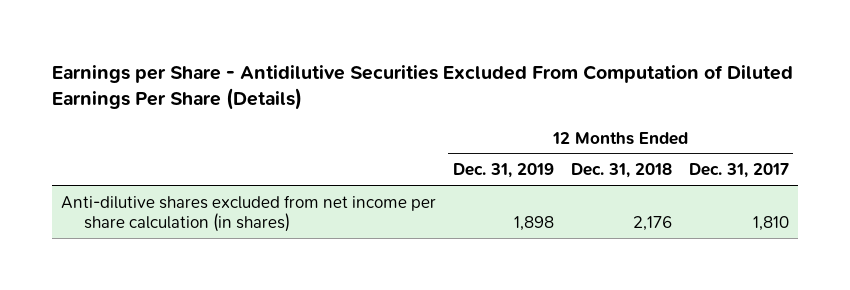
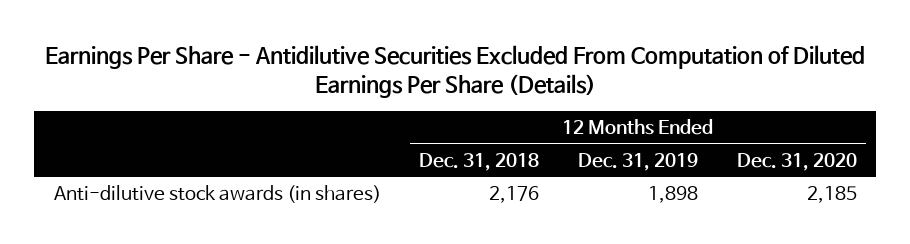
- Earnings per Share - Antidilutive Securities Excluded From Computation of Diluted Earnings Per Share (Details)
+ Earnings Per Share - Antidilutive Securities Excluded From Computation of Diluted Earnings Per Share (Details)
- | 12 Months Ended Dec. 31, 2019 | 12 Months Ended Dec. 31, 2018 | 12 Months Ended Dec. 31, 2017
+ | 12 Months Ended Dec. 31, 2018 | 12 Months Ended Dec. 31, 2019 | 12 Months Ended Dec. 31, 2020
- Anti-dilutive shares excluded from net income per share calculation (in shares) | 1,898 | 2,176 | 1,810
+ Anti-dilutive stock awards (in shares) | 2,176 | 1,898 | 2,185

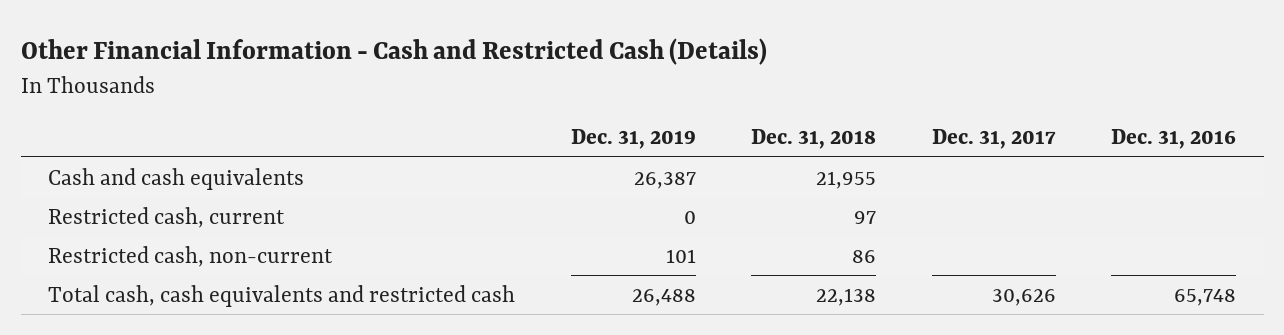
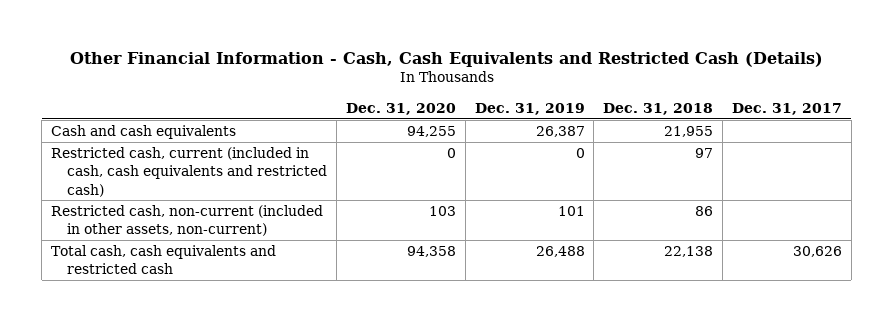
- Other Financial Information - Cash and Restricted Cash (Details)
+ Other Financial Information - Cash, Cash Equivalents and Restricted Cash (Details)
- | Dec. 31, 2019 | Dec. 31, 2018 | Dec. 31, 2017 | Dec. 31, 2016
+ | Dec. 31, 2020 | Dec. 31, 2019 | Dec. 31, 2018 | Dec. 31, 2017
- Restricted cash, current | 0 | 97 | |
- Restricted cash, non-current | 101 | 86 | |
+ Restricted cash, current (included in cash, cash equivalents and restricted cash) | 0 | 0 | 97 |
+ Restricted cash, non-current (included in other assets, non-current) | 103 | 101 | 86 |

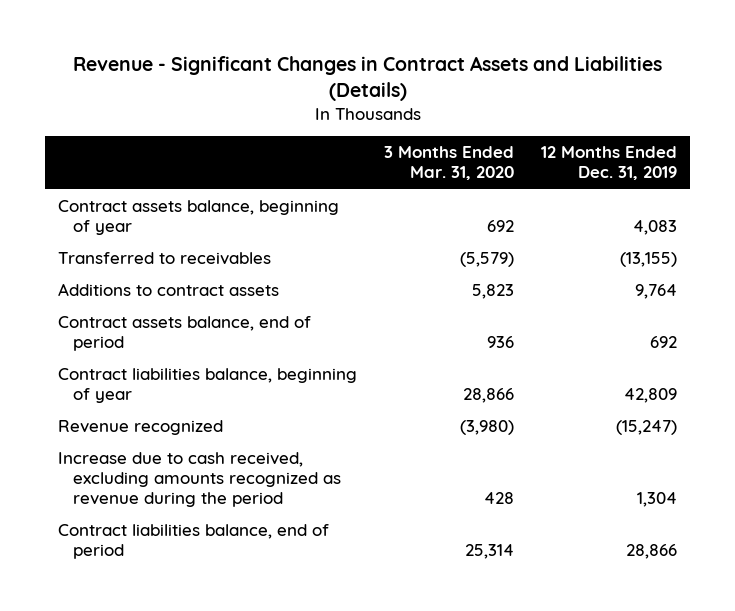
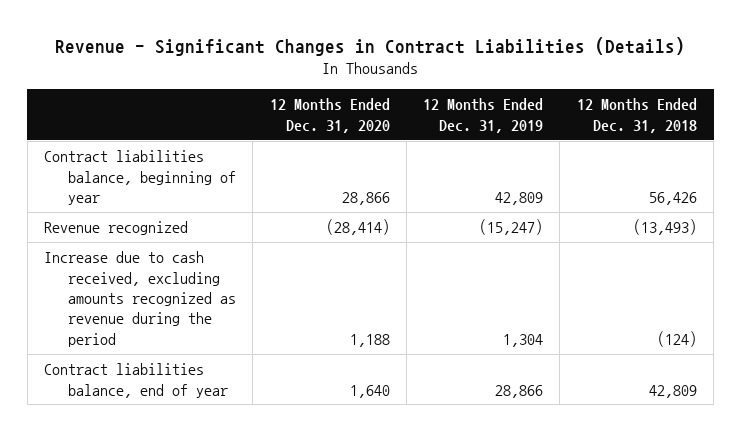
- Revenue - Significant Changes in Contract Assets and Liabilities (Details)
+ Revenue - Significant Changes in Contract Liabilities (Details)
- | 3 Months Ended Mar. 31, 2020 | 12 Months Ended Dec. 31, 2019
+ | 12 Months Ended Dec. 31, 2020 | 12 Months Ended Dec. 31, 2019 | 12 Months Ended Dec. 31, 2018
- Contract assets balance, beginning of year | 692 | 4,083
- Transferred to receivables | (5,579) | (13,155)
- Additions to contract assets | 5,823 | 9,764
- Contract assets balance, end of period | 936 | 692
- Contract liabilities balance, end of period | 25,314 | 28,866
+ Contract liabilities balance, end of year | 1,640 | 28,866 | 42,809

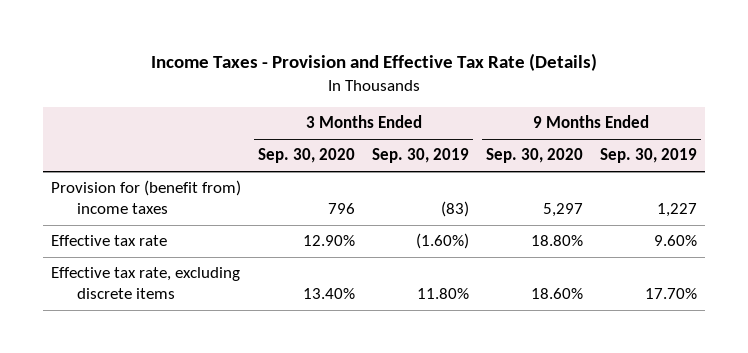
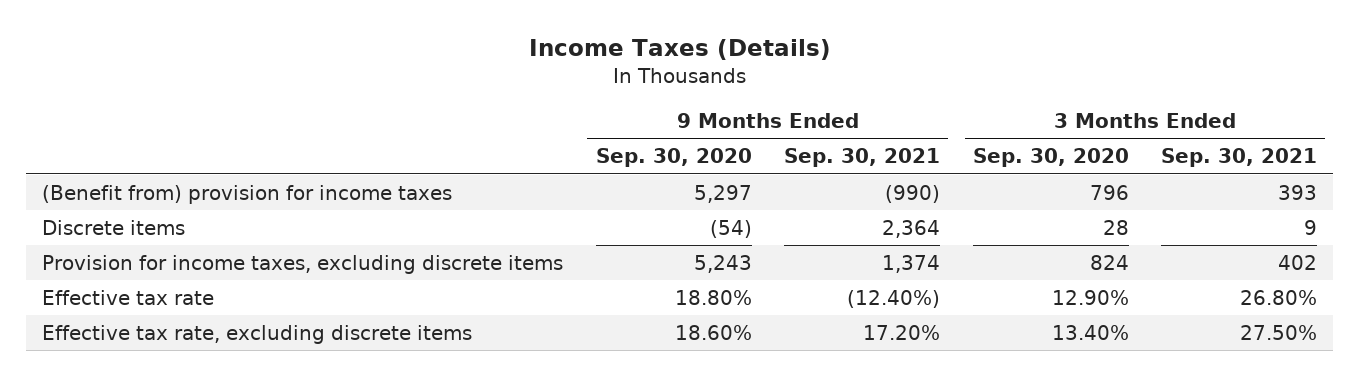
- Income Taxes - Provision and Effective Tax Rate (Details)
+ Income Taxes (Details)
- | 3 Months Ended Sep. 30, 2020 | 3 Months Ended Sep. 30, 2019 | 9 Months Ended Sep. 30, 2020 | 9 Months Ended Sep. 30, 2019
+ | 9 Months Ended Sep. 30, 2020 | 9 Months Ended Sep. 30, 2021 | 3 Months Ended Sep. 30, 2020 | 3 Months Ended Sep. 30, 2021
- Provision for (benefit from) income taxes | 796 | (83) | 5,297 | 1,227
+ (Benefit from) provision for income taxes | 5,297 | (990) | 796 | 393
+ Discrete items | (54) | 2,364 | 28 | 9
+ Provision for income taxes, excluding discrete items | 5,243 | 1,374 | 824 | 402

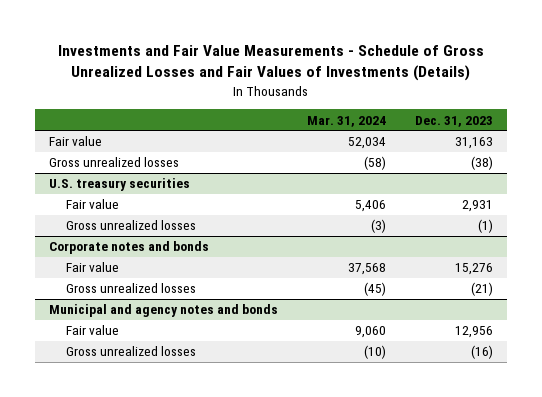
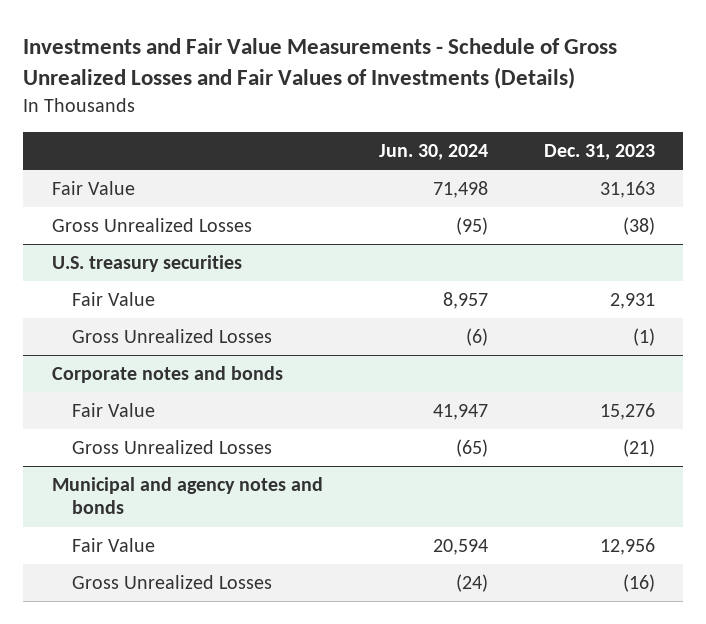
- | Mar. 31, 2024 | Dec. 31, 2023
+ | Jun. 30, 2024 | Dec. 31, 2023
- Fair value | 52,034 | 31,163
- Gross unrealized losses | (58) | (38)
+ Fair Value | 71,498 | 31,163
+ Gross Unrealized Losses | (95) | (38)
@ U.S. treasury securities
- Fair value | 5,406 | 2,931
- Gross unrealized losses | (3) | (1)
+ Fair Value | 8,957 | 2,931
+ Gross Unrealized Losses | (6) | (1)
@ Corporate notes and bonds
- Fair value | 37,568 | 15,276
- Gross unrealized losses | (45) | (21)
+ Fair Value | 41,947 | 15,276
+ Gross Unrealized Losses | (65) | (21)
@ Municipal and agency notes and bonds
- Fair value | 9,060 | 12,956
- Gross unrealized losses | (10) | (16)
+ Fair Value | 20,594 | 12,956
+ Gross Unrealized Losses | (24) | (16)

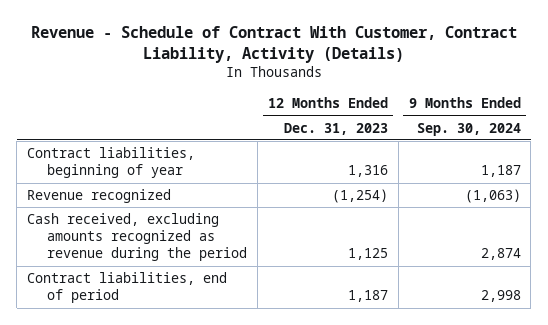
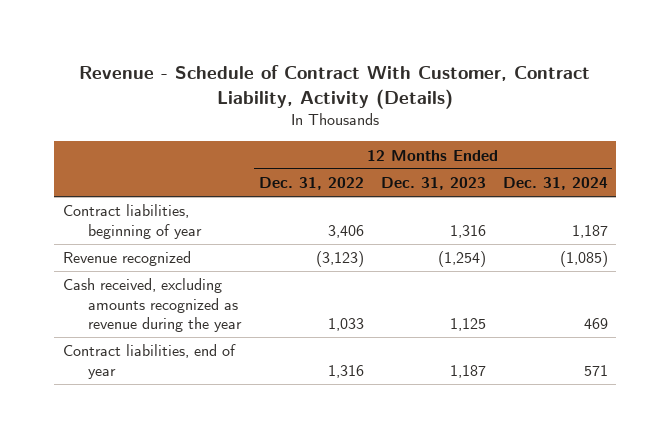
- | 12 Months Ended Dec. 31, 2023 | 9 Months Ended Sep. 30, 2024
+ | 12 Months Ended Dec. 31, 2022 | 12 Months Ended Dec. 31, 2023 | 12 Months Ended Dec. 31, 2024
- Cash received, excluding amounts recognized as revenue during the period | 1,125 | 2,874
- Contract liabilities, end of period | 1,187 | 2,998
+ Cash received, excluding amounts recognized as revenue during the year | 1,033 | 1,125 | 469
+ Contract liabilities, end of year | 1,316 | 1,187 | 571

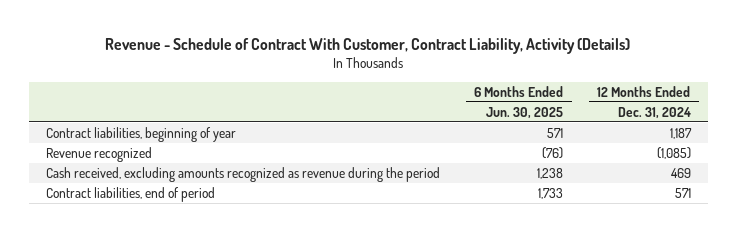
- | 12 Months Ended Dec. 31, 2022 | 12 Months Ended Dec. 31, 2023 | 12 Months Ended Dec. 31, 2024
+ | 6 Months Ended Jun. 30, 2025 | 12 Months Ended Dec. 31, 2024
- Cash received, excluding amounts recognized as revenue during the year | 1,033 | 1,125 | 469
- Contract liabilities, end of year | 1,316 | 1,187 | 571
+ Cash received, excluding amounts recognized as revenue during the period | 1,238 | 469
+ Contract liabilities, end of period | 1,733 | 571

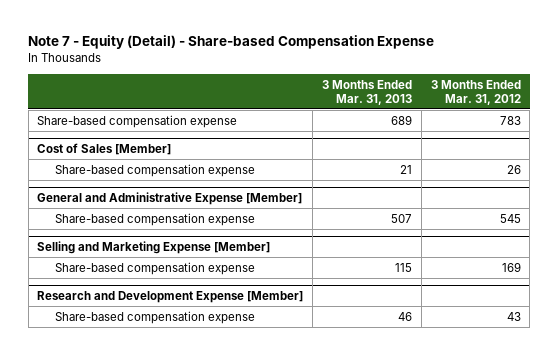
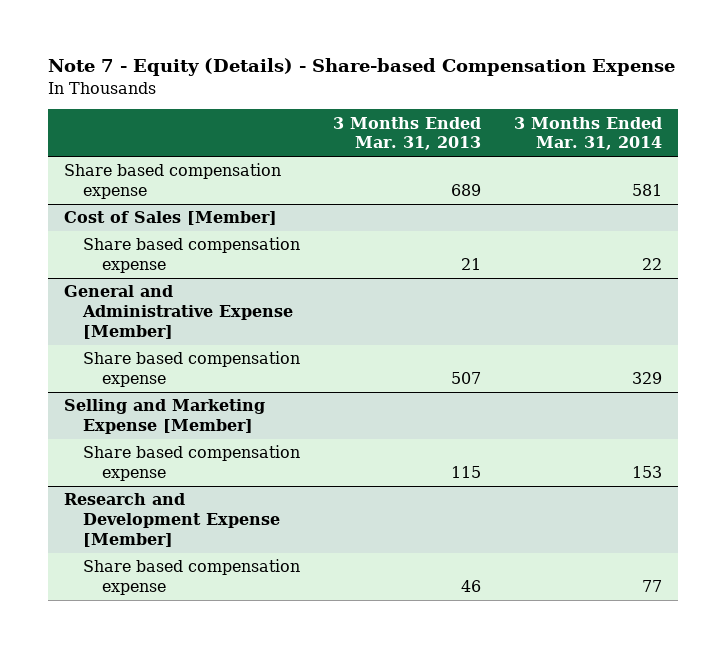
- Note 7 - Equity (Detail) - Share-based Compensation Expense
+ Note 7 - Equity (Details) - Share-based Compensation Expense
- | 3 Months Ended Mar. 31, 2013 | 3 Months Ended Mar. 31, 2012
+ | 3 Months Ended Mar. 31, 2013 | 3 Months Ended Mar. 31, 2014
- Share-based compensation expense | 689 | 783
+ Share based compensation expense | 689 | 581
@ Cost of Sales [Member]
- Share-based compensation expense | 21 | 26
+ Share based compensation expense | 21 | 22
@ General and Administrative Expense [Member]
- Share-based compensation expense | 507 | 545
+ Share based compensation expense | 507 | 329
@ Selling and Marketing Expense [Member]
- Share-based compensation expense | 115 | 169
+ Share based compensation expense | 115 | 153
@ Research and Development Expense [Member]
- Share-based compensation expense | 46 | 43
+ Share based compensation expense | 46 | 77

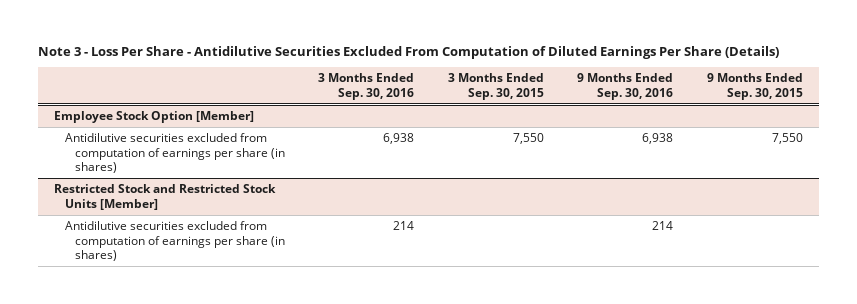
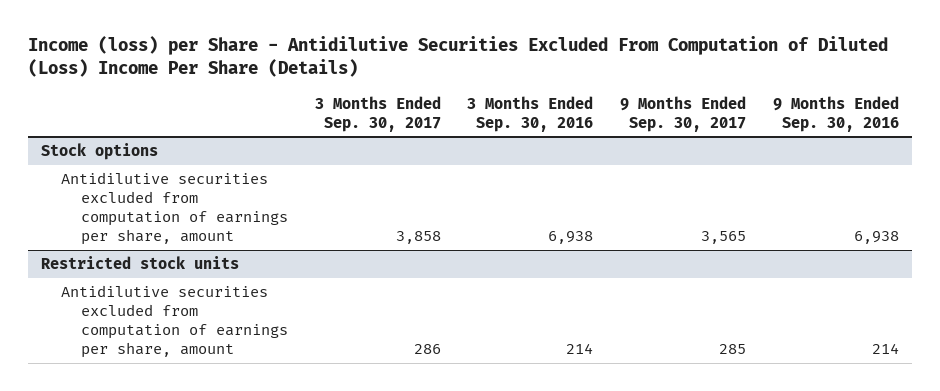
- Note 3 - Loss Per Share - Antidilutive Securities Excluded From Computation of Diluted Earnings Per Share (Details)
+ Income (loss) per Share - Antidilutive Securities Excluded From Computation of Diluted (Loss) Income Per Share (Details)
- | 3 Months Ended Sep. 30, 2016 | 3 Months Ended Sep. 30, 2015 | 9 Months Ended Sep. 30, 2016 | 9 Months Ended Sep. 30, 2015
+ | 3 Months Ended Sep. 30, 2017 | 3 Months Ended Sep. 30, 2016 | 9 Months Ended Sep. 30, 2017 | 9 Months Ended Sep. 30, 2016
- Employee Stock Option [Member]
- Antidilutive securities excluded from computation of earnings per share (in shares) | 6,938 | 7,550 | 6,938 | 7,550
- Restricted Stock and Restricted Stock Units [Member]
- Antidilutive securities excluded from computation of earnings per share (in shares) | 214 | | 214 |
+ Stock options
+ Antidilutive securities excluded from computation of earnings per share, amount | 3,858 | 6,938 | 3,565 | 6,938
+ Restricted stock units
+ Antidilutive securities excluded from computation of earnings per share, amount | 286 | 214 | 285 | 214

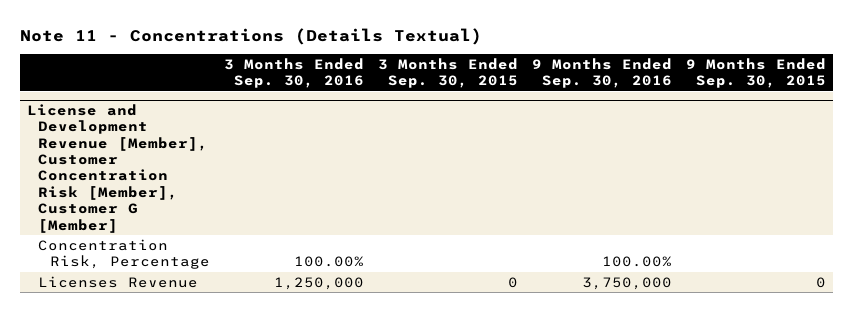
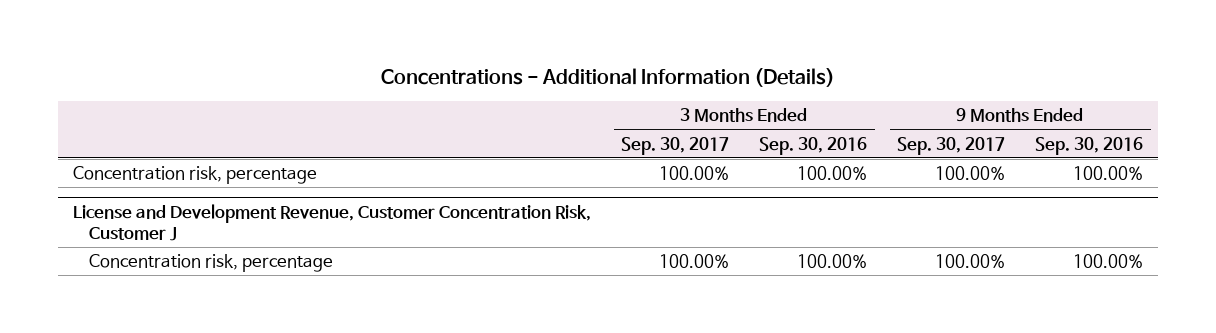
- Note 11 - Concentrations (Details Textual)
+ Concentrations - Additional Information (Details)
- | 3 Months Ended Sep. 30, 2016 | 3 Months Ended Sep. 30, 2015 | 9 Months Ended Sep. 30, 2016 | 9 Months Ended Sep. 30, 2015
+ | 3 Months Ended Sep. 30, 2017 | 3 Months Ended Sep. 30, 2016 | 9 Months Ended Sep. 30, 2017 | 9 Months Ended Sep. 30, 2016
- License and Development Revenue [Member], Customer Concentration Risk [Member], Customer G [Member]
- Concentration Risk, Percentage | 100.00% | | 100.00% |
- Licenses Revenue | 1,250,000 | 0 | 3,750,000 | 0
+ Concentration risk, percentage | 100.00% | 100.00% | 100.00% | 100.00%
+ License and Development Revenue, Customer Concentration Risk, Customer J
+ Concentration risk, percentage | 100.00% | 100.00% | 100.00% | 100.00%

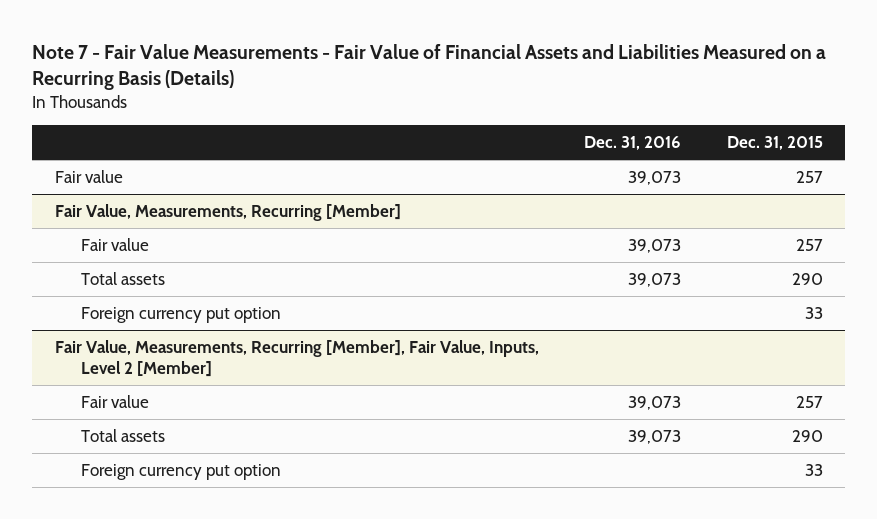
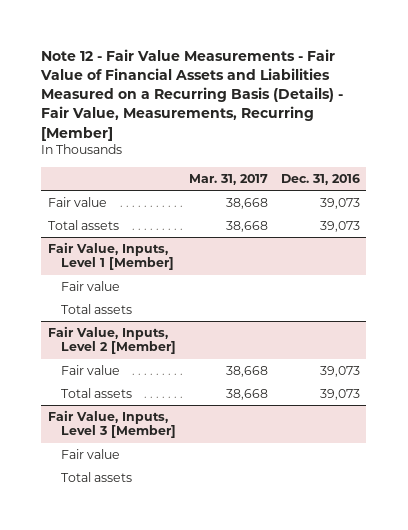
- Note 7 - Fair Value Measurements - Fair Value of Financial Assets and Liabilities Measured on a Recurring Basis (Details)
+ Note 12 - Fair Value Measurements - Fair Value of Financial Assets and Liabilities Measured on a Recurring Basis (Details) - Fair Value, Measurements, Recurring [Member]
- | Dec. 31, 2016 | Dec. 31, 2015
+ | Mar. 31, 2017 | Dec. 31, 2016
- Fair Value, Measurements, Recurring [Member]
- Fair value | 39,073 | 257
- Foreign currency put option | | 33
- Fair Value, Measurements, Recurring [Member], Fair Value, Inputs, Level 2 [Member]
+ Fair Value, Inputs, Level 1 [Member]
+ Fair value
+ Total assets
+ Fair Value, Inputs, Level 2 [Member]
- Foreign currency put option | | 33
+ Fair Value, Inputs, Level 3 [Member]
+ Fair value
+ Total assets

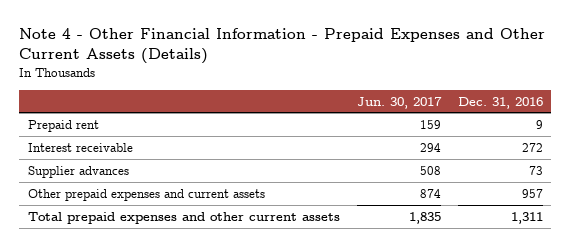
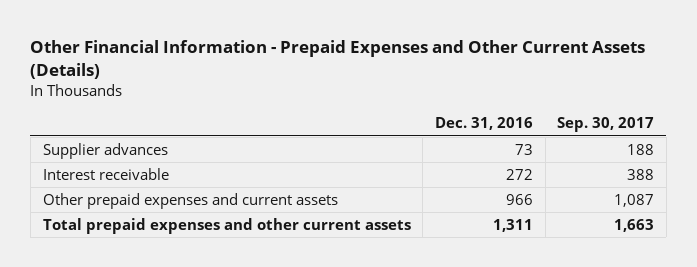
- Note 4 - Other Financial Information - Prepaid Expenses and Other Current Assets (Details)
+ Other Financial Information - Prepaid Expenses and Other Current Assets (Details)
- | Jun. 30, 2017 | Dec. 31, 2016
+ | Dec. 31, 2016 | Sep. 30, 2017
- Prepaid rent | 159 | 9
- Other prepaid expenses and current assets | 874 | 957
moved down: Interest receivable | 272 | 388
+ Other prepaid expenses and current assets | 966 | 1,087

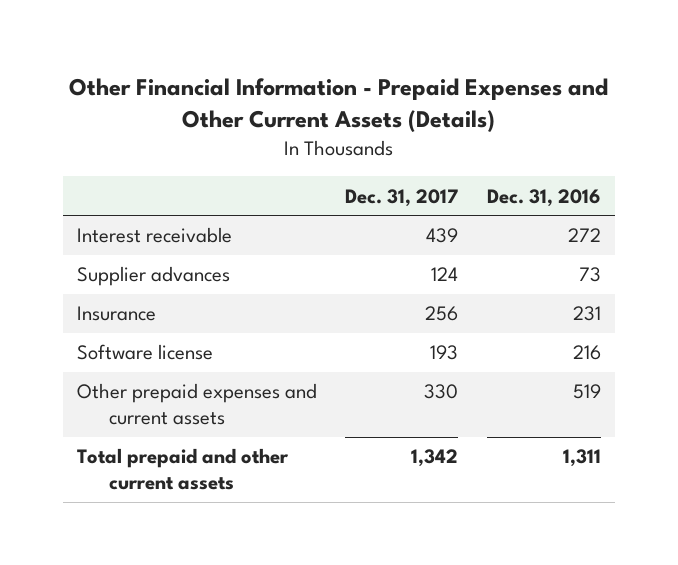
- | Dec. 31, 2016 | Sep. 30, 2017
+ | Dec. 31, 2017 | Dec. 31, 2016
- Other prepaid expenses and current assets | 966 | 1,087
- Total prepaid expenses and other current assets | 1,311 | 1,663
moved down: Supplier advances | 124 | 73
+ Insurance | 256 | 231
+ Software license | 193 | 216
+ Other prepaid expenses and current assets | 330 | 519
+ Total prepaid and other current assets | 1,342 | 1,311

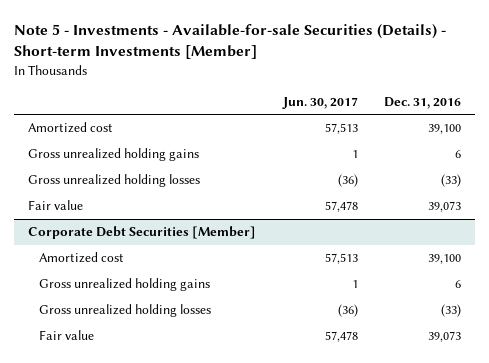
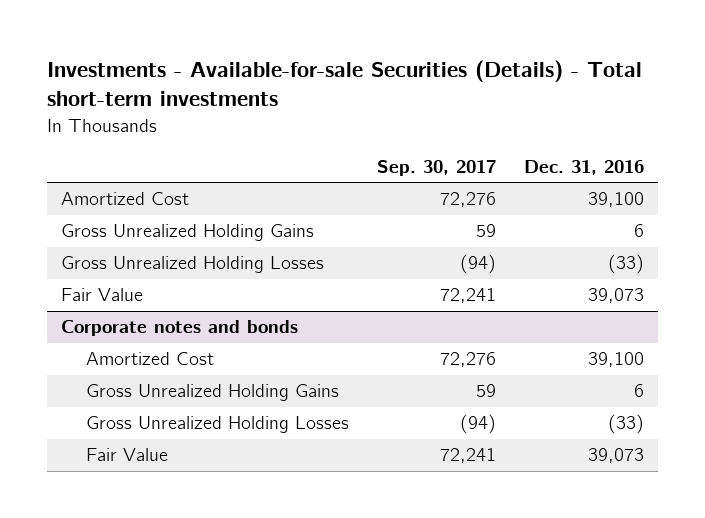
- Note 5 - Investments - Available-for-sale Securities (Details) - Short-term Investments [Member]
+ Investments - Available-for-sale Securities (Details) - Total short-term investments
- | Jun. 30, 2017 | Dec. 31, 2016
+ | Sep. 30, 2017 | Dec. 31, 2016
- Amortized cost | 57,513 | 39,100
- Gross unrealized holding gains | 1 | 6
- Gross unrealized holding losses | (36) | (33)
- Fair value | 57,478 | 39,073
- Corporate Debt Securities [Member]
- Amortized cost | 57,513 | 39,100
- Gross unrealized holding gains | 1 | 6
- Gross unrealized holding losses | (36) | (33)
- Fair value | 57,478 | 39,073
+ Amortized Cost | 72,276 | 39,100
+ Gross Unrealized Holding Gains | 59 | 6
+ Gross Unrealized Holding Losses | (94) | (33)
+ Fair Value | 72,241 | 39,073
+ Corporate notes and bonds
+ Amortized Cost | 72,276 | 39,100
+ Gross Unrealized Holding Gains | 59 | 6
+ Gross Unrealized Holding Losses | (94) | (33)
+ Fair Value | 72,241 | 39,073

